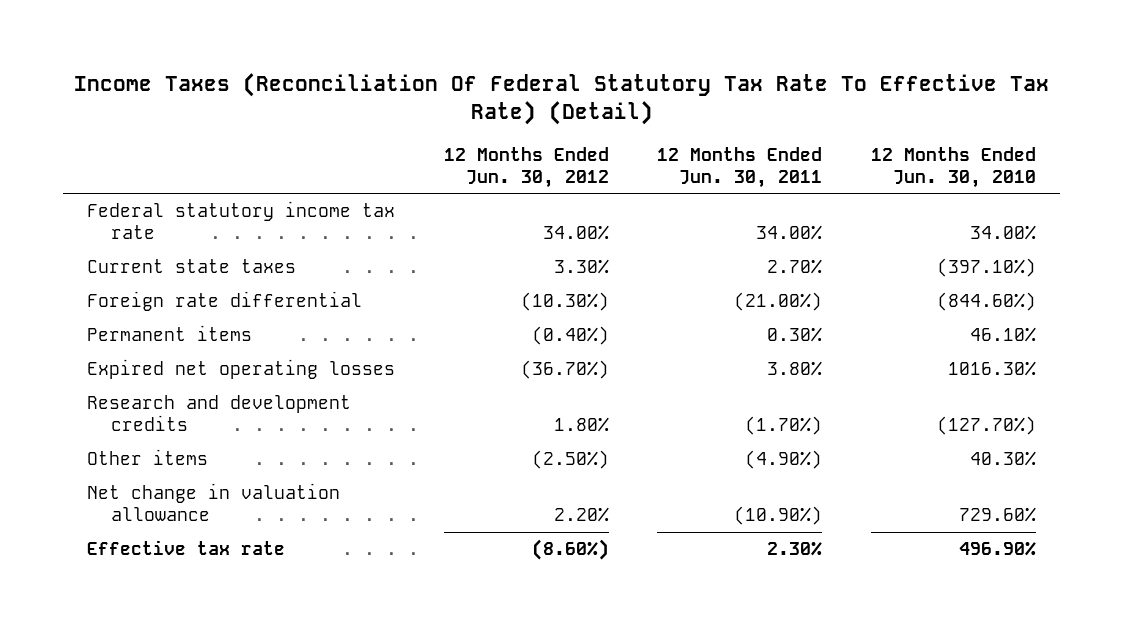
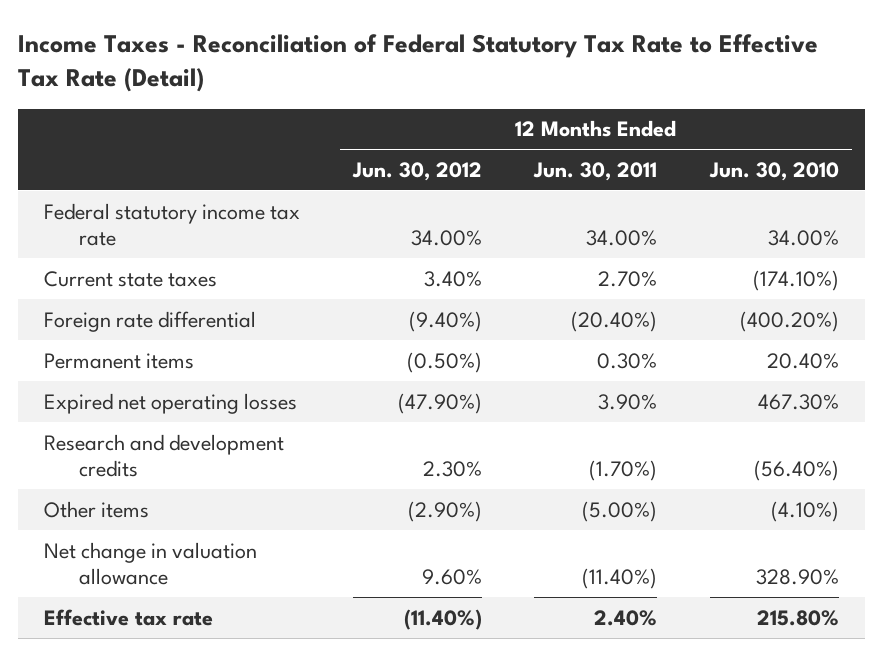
- Income Taxes (Reconciliation Of Federal Statutory Tax Rate To Effective Tax Rate) (Detail)
+ Income Taxes - Reconciliation of Federal Statutory Tax Rate to Effective Tax Rate (Detail)
- Current state taxes | 3.30% | 2.70% | (397.10%)
- Foreign rate differential | (10.30%) | (21.00%) | (844.60%)
- Permanent items | (0.40%) | 0.30% | 46.10%
- Expired net operating losses | (36.70%) | 3.80% | 1016.30%
- Research and development credits | 1.80% | (1.70%) | (127.70%)
- Other items | (2.50%) | (4.90%) | 40.30%
- Net change in valuation allowance | 2.20% | (10.90%) | 729.60%
- Effective tax rate | (8.60%) | 2.30% | 496.90%
+ Current state taxes | 3.40% | 2.70% | (174.10%)
+ Foreign rate differential | (9.40%) | (20.40%) | (400.20%)
+ Permanent items | (0.50%) | 0.30% | 20.40%
+ Expired net operating losses | (47.90%) | 3.90% | 467.30%
+ Research and development credits | 2.30% | (1.70%) | (56.40%)
+ Other items | (2.90%) | (5.00%) | (4.10%)
+ Net change in valuation allowance | 9.60% | (11.40%) | 328.90%
+ Effective tax rate | (11.40%) | 2.40% | 215.80%

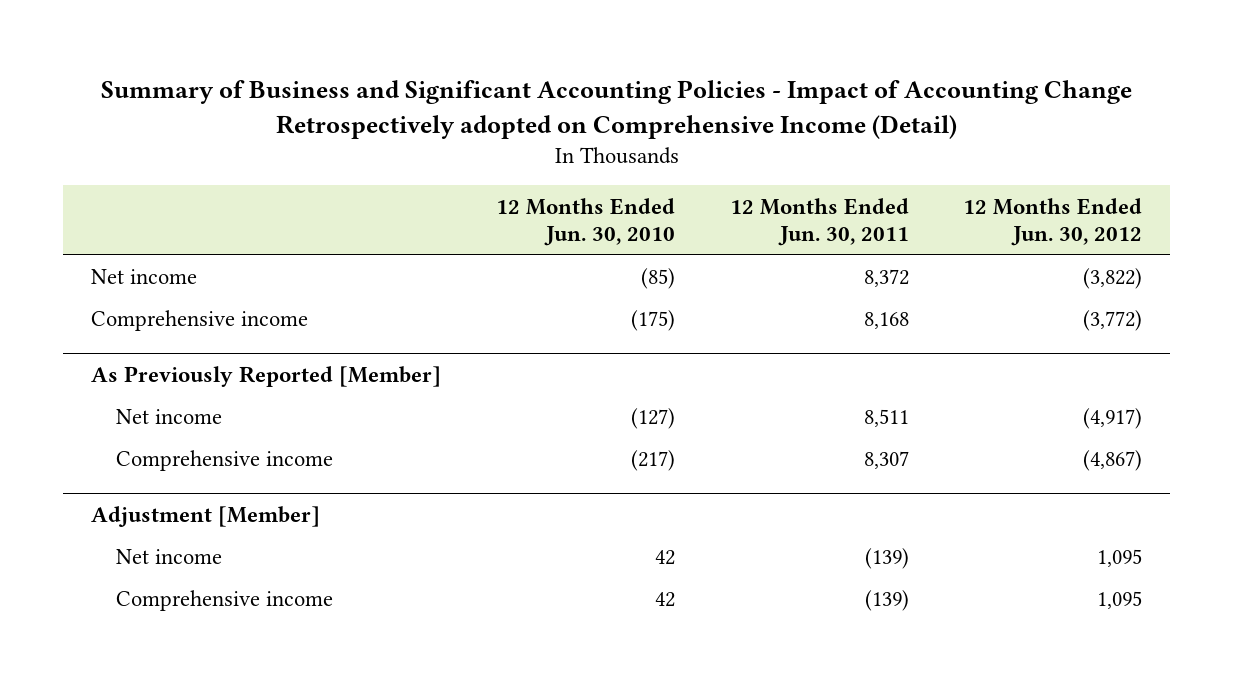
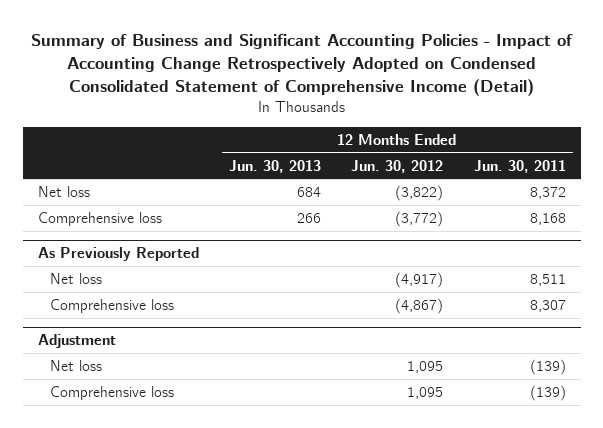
- Summary of Business and Significant Accounting Policies - Impact of Accounting Change Retrospectively adopted on Comprehensive Income (Detail)
+ Summary of Business and Significant Accounting Policies - Impact of Accounting Change Retrospectively Adopted on Condensed Consolidated Statement of Comprehensive Income (Detail)
- | 12 Months Ended Jun. 30, 2010 | 12 Months Ended Jun. 30, 2011 | 12 Months Ended Jun. 30, 2012
+ | 12 Months Ended Jun. 30, 2013 | 12 Months Ended Jun. 30, 2012 | 12 Months Ended Jun. 30, 2011
- Net income | (85) | 8,372 | (3,822)
- Comprehensive income | (175) | 8,168 | (3,772)
- As Previously Reported [Member]
- Net income | (127) | 8,511 | (4,917)
- Comprehensive income | (217) | 8,307 | (4,867)
- Adjustment [Member]
- Net income | 42 | (139) | 1,095
- Comprehensive income | 42 | (139) | 1,095
+ Net loss | 684 | (3,822) | 8,372
+ Comprehensive loss | 266 | (3,772) | 8,168
+ As Previously Reported
+ Net loss | | (4,917) | 8,511
+ Comprehensive loss | | (4,867) | 8,307
+ Adjustment
+ Net loss | | 1,095 | (139)
+ Comprehensive loss | | 1,095 | (139)

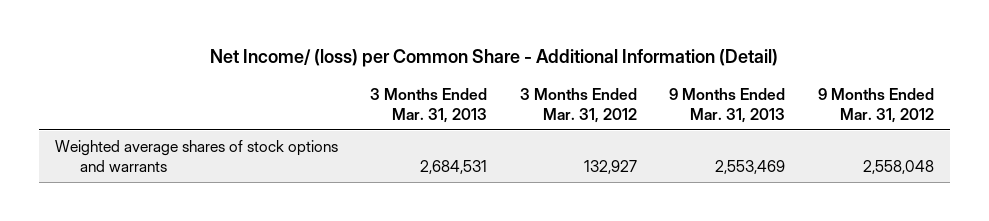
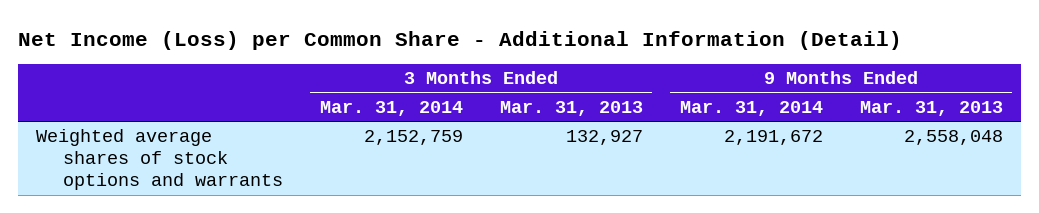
- Net Income/ (loss) per Common Share - Additional Information (Detail)
+ Net Income (Loss) per Common Share - Additional Information (Detail)
- | 3 Months Ended Mar. 31, 2013 | 3 Months Ended Mar. 31, 2012 | 9 Months Ended Mar. 31, 2013 | 9 Months Ended Mar. 31, 2012
+ | 3 Months Ended Mar. 31, 2014 | 3 Months Ended Mar. 31, 2013 | 9 Months Ended Mar. 31, 2014 | 9 Months Ended Mar. 31, 2013
- Weighted average shares of stock options and warrants | 2,684,531 | 132,927 | 2,553,469 | 2,558,048
+ Weighted average shares of stock options and warrants | 2,152,759 | 132,927 | 2,191,672 | 2,558,048

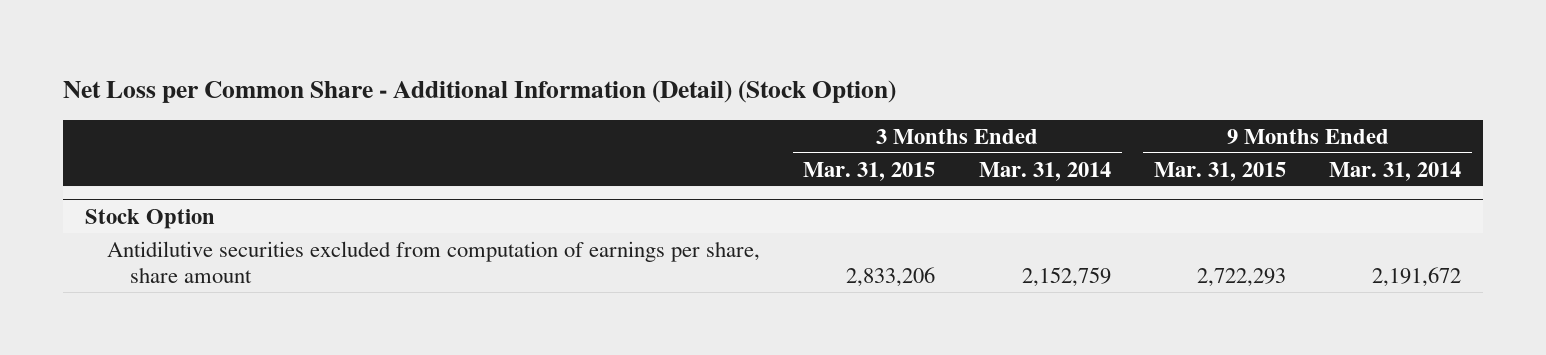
- Net Income (Loss) per Common Share - Additional Information (Detail)
+ Net Loss per Common Share - Additional Information (Detail) (Stock Option)
- | 3 Months Ended Mar. 31, 2014 | 3 Months Ended Mar. 31, 2013 | 9 Months Ended Mar. 31, 2014 | 9 Months Ended Mar. 31, 2013
+ | 3 Months Ended Mar. 31, 2015 | 3 Months Ended Mar. 31, 2014 | 9 Months Ended Mar. 31, 2015 | 9 Months Ended Mar. 31, 2014
- Weighted average shares of stock options and warrants | 2,152,759 | 132,927 | 2,191,672 | 2,558,048
+ Stock Option
+ Antidilutive securities excluded from computation of earnings per share, share amount | 2,833,206 | 2,152,759 | 2,722,293 | 2,191,672

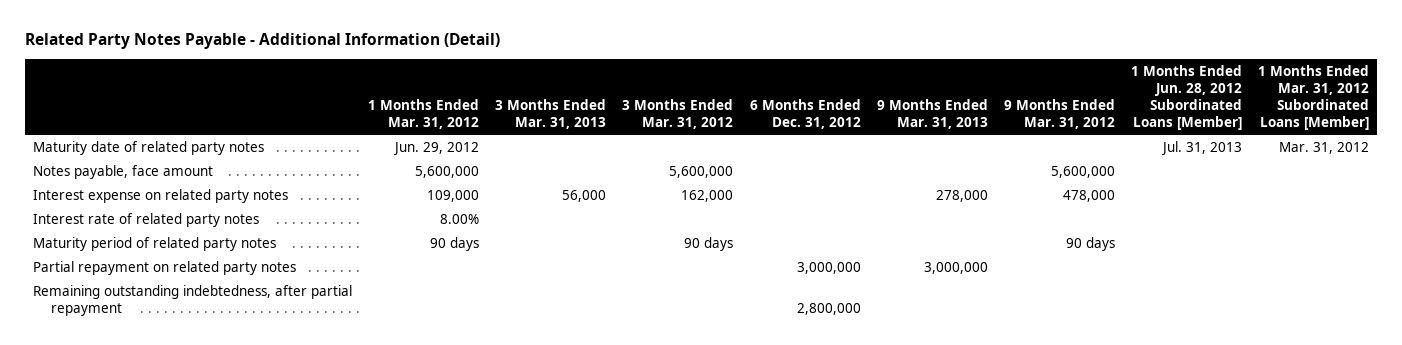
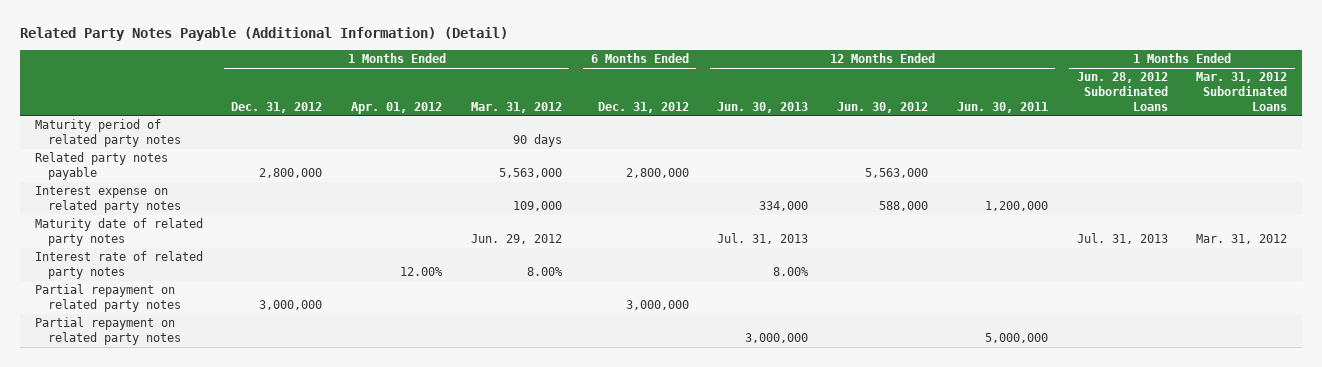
- Related Party Notes Payable - Additional Information (Detail)
+ Related Party Notes Payable (Additional Information) (Detail)
- | 1 Months Ended Mar. 31, 2012 | 3 Months Ended Mar. 31, 2013 | 3 Months Ended Mar. 31, 2012 | 6 Months Ended Dec. 31, 2012 | 9 Months Ended Mar. 31, 2013 | 9 Months Ended Mar. 31, 2012 | 1 Months Ended Jun. 28, 2012 Subordinated Loans [Member] | 1 Months Ended Mar. 31, 2012 Subordinated Loans [Member]
+ | 1 Months Ended Dec. 31, 2012 | 1 Months Ended Apr. 01, 2012 | 1 Months Ended Mar. 31, 2012 | 6 Months Ended Dec. 31, 2012 | 12 Months Ended Jun. 30, 2013 | 12 Months Ended Jun. 30, 2012 | 12 Months Ended Jun. 30, 2011 | 1 Months Ended Jun. 28, 2012 Subordinated Loans | 1 Months Ended Mar. 31, 2012 Subordinated Loans
- Notes payable, face amount | 5,600,000 | | 5,600,000 | | | 5,600,000 | |
moved up: Maturity period of related party notes | | | 90 days | | | | | |
+ Related party notes payable | 2,800,000 | | 5,563,000 | 2,800,000 | | 5,563,000 | | |
moved down: Maturity date of related party notes | | | Jun. 29, 2012 | | Jul. 31, 2013 | | | Jul. 31, 2013 | Mar. 31, 2012
- Remaining outstanding indebtedness, after partial repayment | | | | 2,800,000 | | | |
+ Partial repayment on related party notes | | | | | 3,000,000 | | 5,000,000 | |

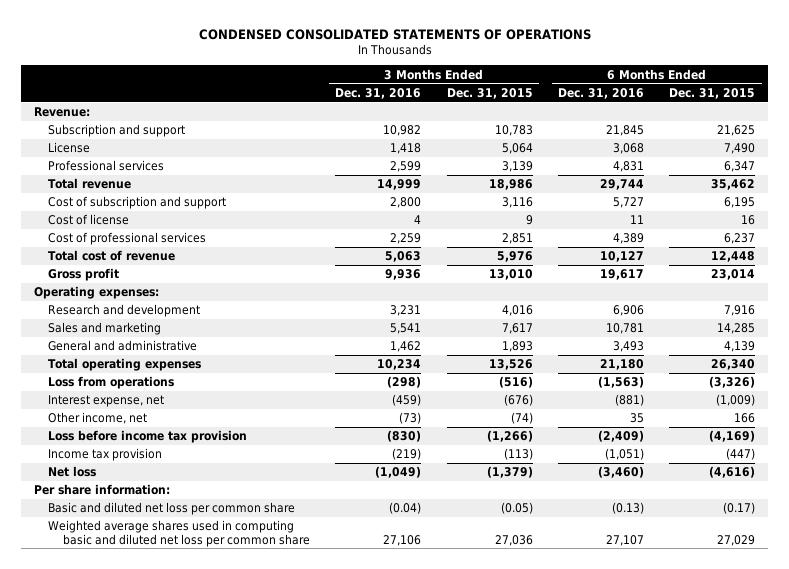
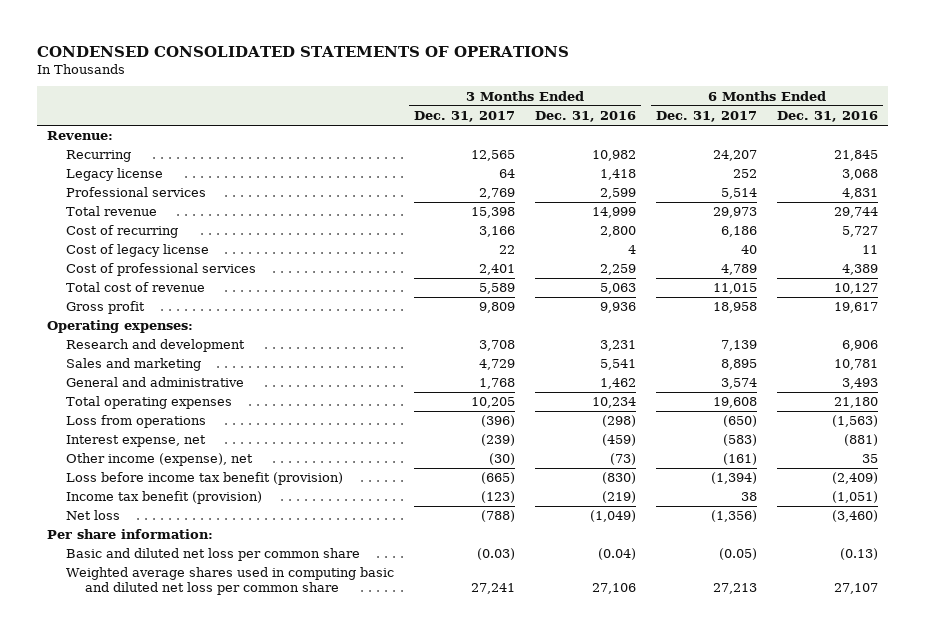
- | 3 Months Ended Dec. 31, 2016 | 3 Months Ended Dec. 31, 2015 | 6 Months Ended Dec. 31, 2016 | 6 Months Ended Dec. 31, 2015
+ | 3 Months Ended Dec. 31, 2017 | 3 Months Ended Dec. 31, 2016 | 6 Months Ended Dec. 31, 2017 | 6 Months Ended Dec. 31, 2016
- Subscription and support | 10,982 | 10,783 | 21,845 | 21,625
- License | 1,418 | 5,064 | 3,068 | 7,490
+ Recurring | 12,565 | 10,982 | 24,207 | 21,845
+ Legacy license | 64 | 1,418 | 252 | 3,068
- Cost of subscription and support | 2,800 | 3,116 | 5,727 | 6,195
- Cost of license | 4 | 9 | 11 | 16
+ Cost of recurring | 3,166 | 2,800 | 6,186 | 5,727
+ Cost of legacy license | 22 | 4 | 40 | 11
- Other income, net | (73) | (74) | 35 | 166
- Loss before income tax provision | (830) | (1,266) | (2,409) | (4,169)
- Income tax provision | (219) | (113) | (1,051) | (447)
+ Other income (expense), net | (30) | (73) | (161) | 35
+ Loss before income tax benefit (provision) | (665) | (830) | (1,394) | (2,409)
+ Income tax benefit (provision) | (123) | (219) | 38 | (1,051)

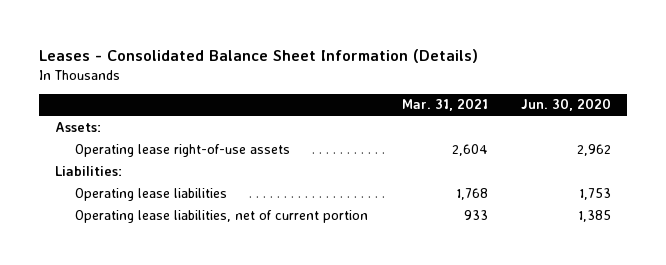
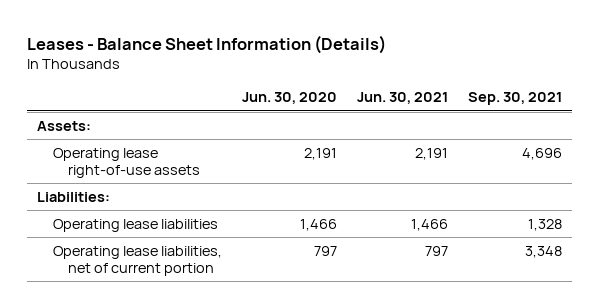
- Leases - Consolidated Balance Sheet Information (Details)
+ Leases - Balance Sheet Information (Details)
- | Mar. 31, 2021 | Jun. 30, 2020
+ | Jun. 30, 2020 | Jun. 30, 2021 | Sep. 30, 2021
- Operating lease right-of-use assets | 2,604 | 2,962
+ Operating lease right-of-use assets | 2,191 | 2,191 | 4,696
- Operating lease liabilities | 1,768 | 1,753
- Operating lease liabilities, net of current portion | 933 | 1,385
+ Operating lease liabilities | 1,466 | 1,466 | 1,328
+ Operating lease liabilities, net of current portion | 797 | 797 | 3,348

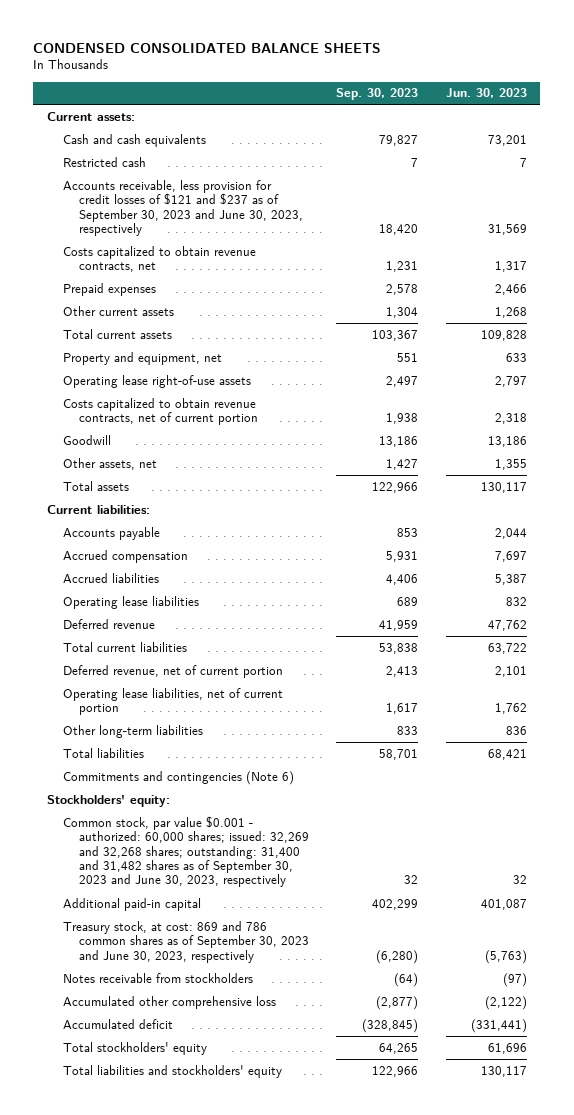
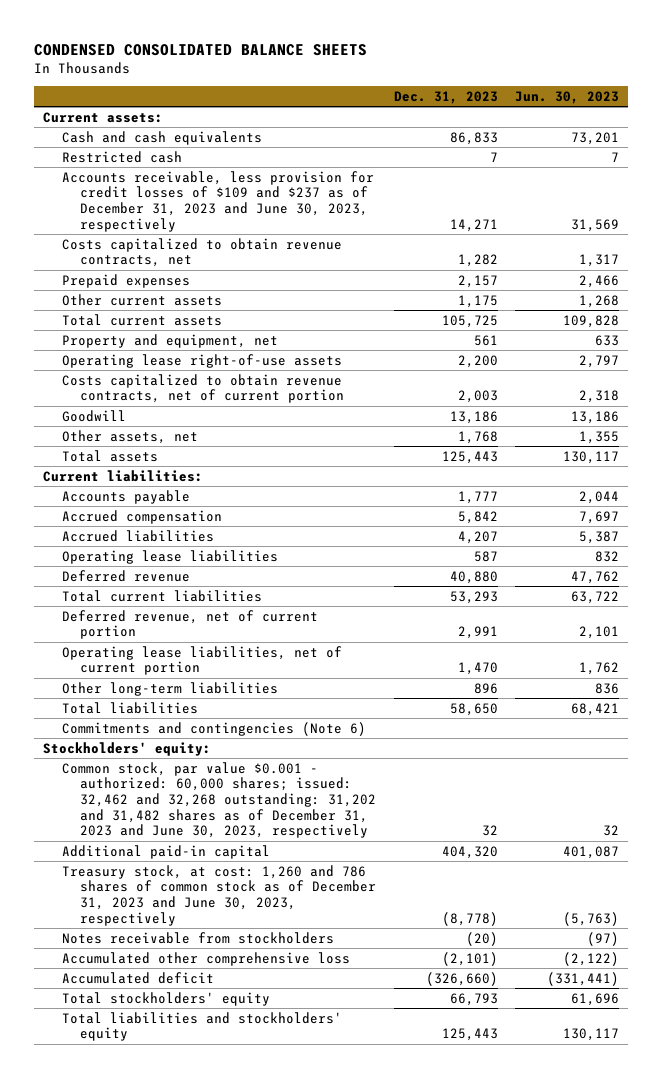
- | Sep. 30, 2023 | Jun. 30, 2023
+ | Dec. 31, 2023 | Jun. 30, 2023
- Accounts receivable, less provision for credit losses of $121 and $237 as of September 30, 2023 and June 30, 2023, respectively | 18,420 | 31,569
+ Accounts receivable, less provision for credit losses of $109 and $237 as of December 31, 2023 and June 30, 2023, respectively | 14,271 | 31,569
- Common stock, par value $0.001 - authorized: 60,000 shares; issued: 32,269 and 32,268 shares; outstanding: 31,400 and 31,482 shares as of September 30, 2023 and June 30, 2023, respectively | 32 | 32
+ Common stock, par value $0.001 - authorized: 60,000 shares; issued: 32,462 and 32,268 outstanding: 31,202 and 31,482 shares as of December 31, 2023 and June 30, 2023, respectively | 32 | 32
- Treasury stock, at cost: 869 and 786 common shares as of September 30, 2023 and June 30, 2023, respectively | (6,280) | (5,763)
+ Treasury stock, at cost: 1,260 and 786 shares of common stock as of December 31, 2023 and June 30, 2023, respectively | (8,778) | (5,763)

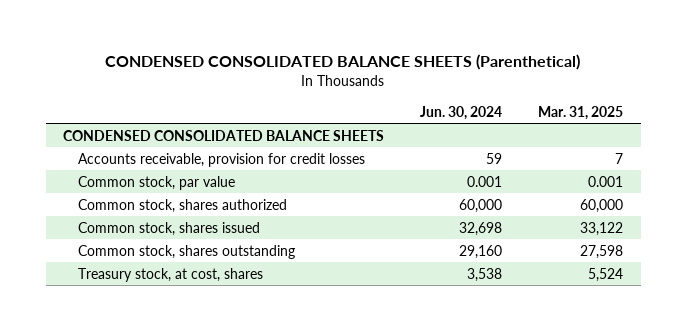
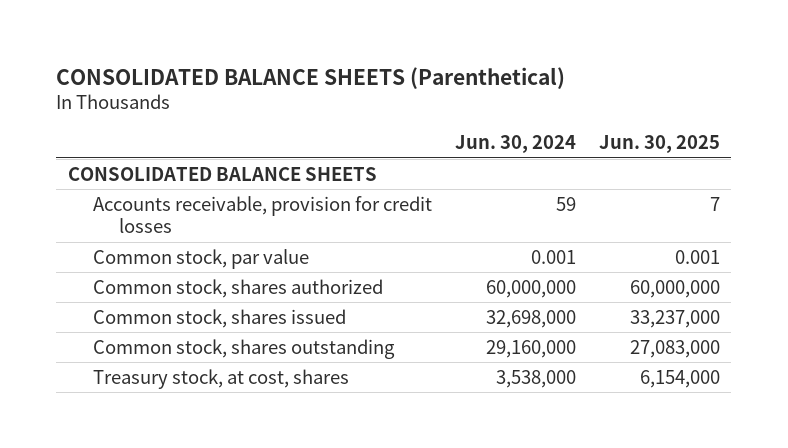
- CONDENSED CONSOLIDATED BALANCE SHEETS (Parenthetical)
+ CONSOLIDATED BALANCE SHEETS (Parenthetical)
- | Jun. 30, 2024 | Mar. 31, 2025
+ | Jun. 30, 2024 | Jun. 30, 2025
- CONDENSED CONSOLIDATED BALANCE SHEETS
+ CONSOLIDATED BALANCE SHEETS
- Common stock, shares authorized | 60,000 | 60,000
- Common stock, shares issued | 32,698 | 33,122
- Common stock, shares outstanding | 29,160 | 27,598
- Treasury stock, at cost, shares | 3,538 | 5,524
+ Common stock, shares authorized | 60,000,000 | 60,000,000
+ Common stock, shares issued | 32,698,000 | 33,237,000
+ Common stock, shares outstanding | 29,160,000 | 27,083,000
+ Treasury stock, at cost, shares | 3,538,000 | 6,154,000

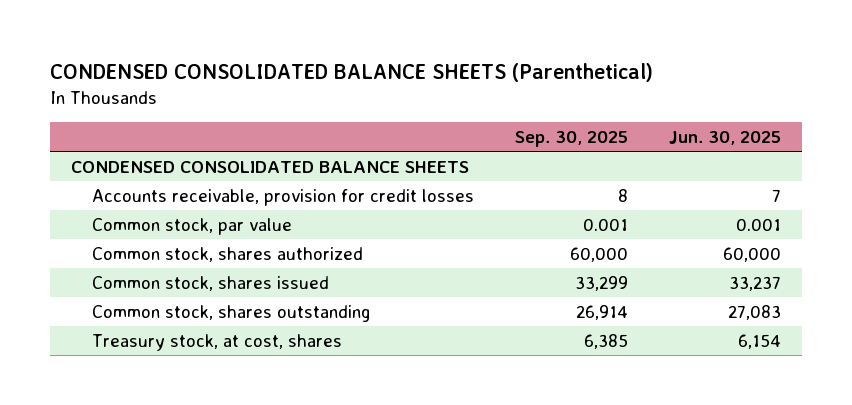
- CONSOLIDATED BALANCE SHEETS (Parenthetical)
+ CONDENSED CONSOLIDATED BALANCE SHEETS (Parenthetical)
- | Jun. 30, 2024 | Jun. 30, 2025
+ | Sep. 30, 2025 | Jun. 30, 2025
- CONSOLIDATED BALANCE SHEETS
+ CONDENSED CONSOLIDATED BALANCE SHEETS
- Common stock, shares authorized | 60,000,000 | 60,000,000
- Common stock, shares issued | 32,698,000 | 33,237,000
- Common stock, shares outstanding | 29,160,000 | 27,083,000
- Treasury stock, at cost, shares | 3,538,000 | 6,154,000
+ Common stock, shares authorized | 60,000 | 60,000
+ Common stock, shares issued | 33,299 | 33,237
+ Common stock, shares outstanding | 26,914 | 27,083
+ Treasury stock, at cost, shares | 6,385 | 6,154

